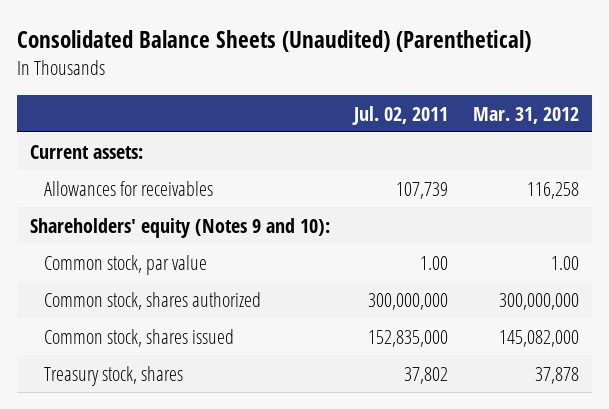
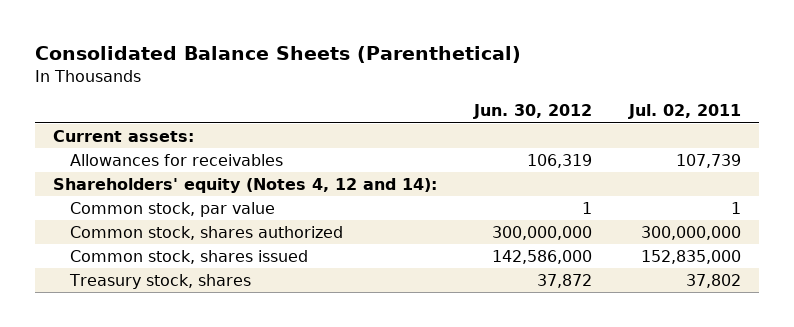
- Consolidated Balance Sheets (Unaudited) (Parenthetical)
+ Consolidated Balance Sheets (Parenthetical)
- | Jul. 02, 2011 | Mar. 31, 2012
+ | Jun. 30, 2012 | Jul. 02, 2011
- Shareholders' equity (Notes 9 and 10):
- Common stock, par value | 1.00 | 1.00
+ Shareholders' equity (Notes 4, 12 and 14):
+ Common stock, par value | 1 | 1

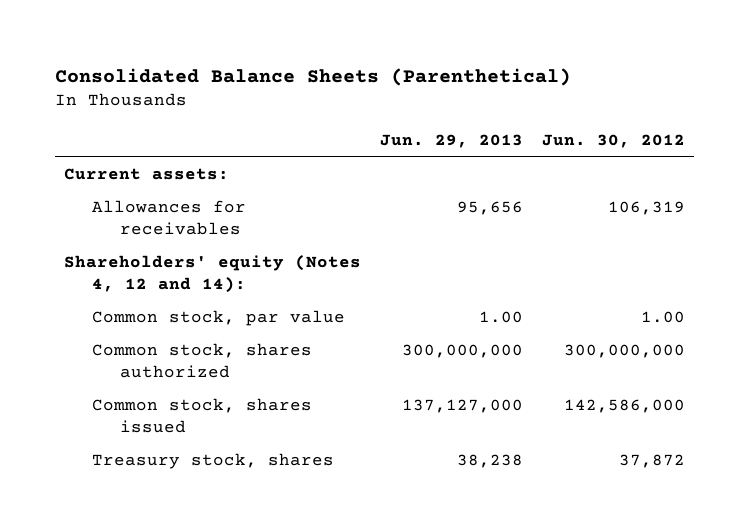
- | Jun. 30, 2012 | Jul. 02, 2011
+ | Jun. 29, 2013 | Jun. 30, 2012
- Common stock, par value | 1 | 1
+ Common stock, par value | 1.00 | 1.00

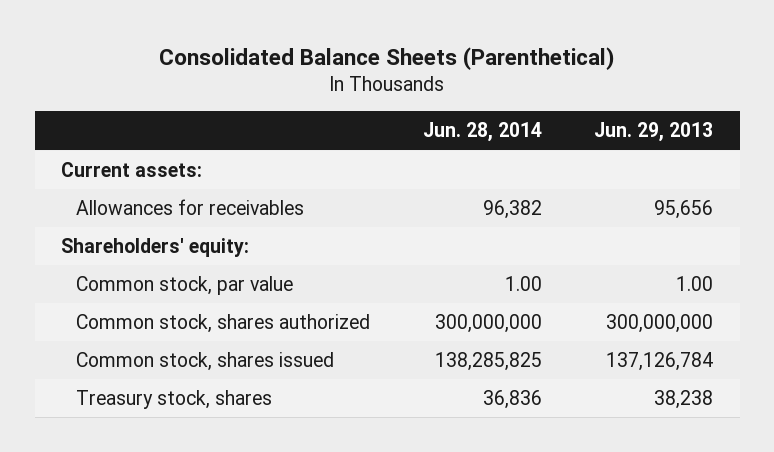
- | Jun. 29, 2013 | Jun. 30, 2012
+ | Jun. 28, 2014 | Jun. 29, 2013
- Shareholders' equity (Notes 4, 12 and 14):
+ Shareholders' equity:
- Common stock, shares issued | 137,127,000 | 142,586,000
+ Common stock, shares issued | 138,285,825 | 137,126,784

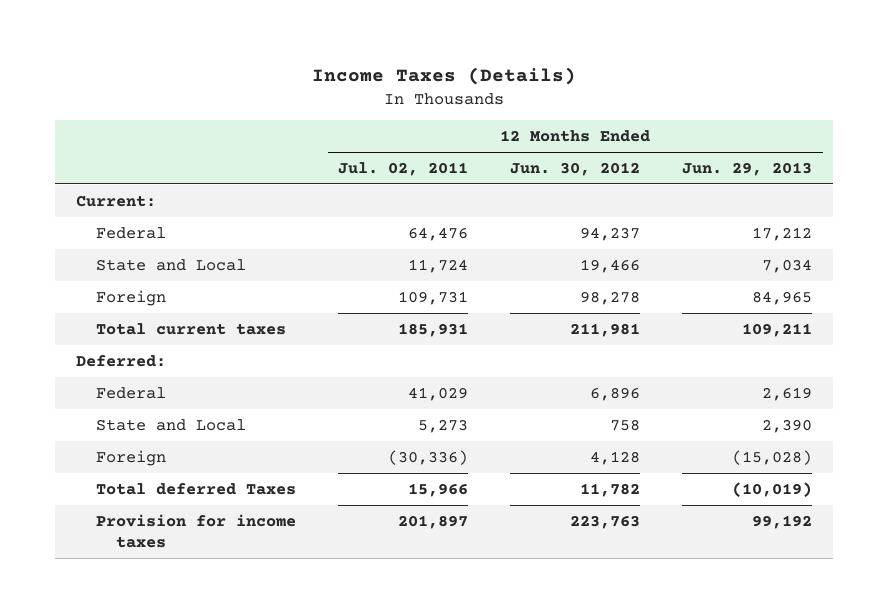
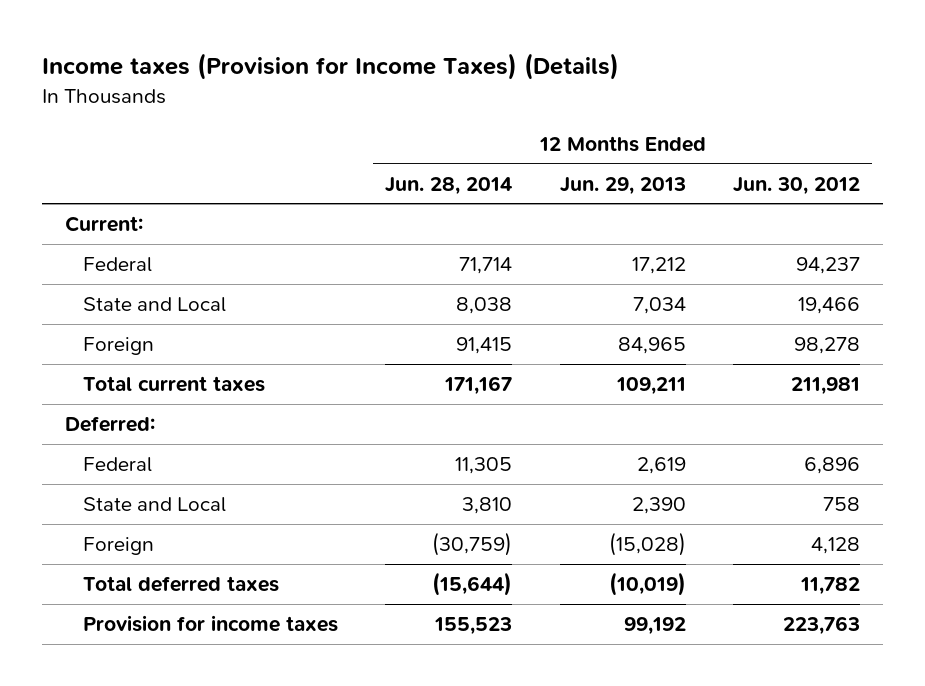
- Income Taxes (Details)
+ Income taxes (Provision for Income Taxes) (Details)
- | 12 Months Ended Jul. 02, 2011 | 12 Months Ended Jun. 30, 2012 | 12 Months Ended Jun. 29, 2013
+ | 12 Months Ended Jun. 28, 2014 | 12 Months Ended Jun. 29, 2013 | 12 Months Ended Jun. 30, 2012
- Total deferred Taxes | 15,966 | 11,782 | (10,019)
+ Total deferred taxes | (15,644) | (10,019) | 11,782

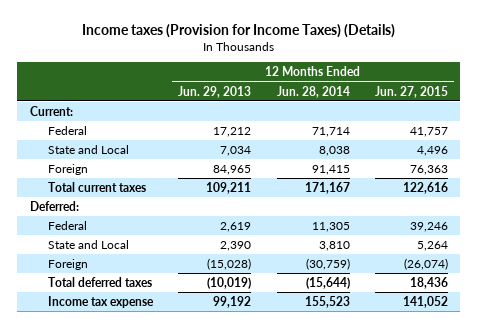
- | 12 Months Ended Jun. 28, 2014 | 12 Months Ended Jun. 29, 2013 | 12 Months Ended Jun. 30, 2012
+ | 12 Months Ended Jun. 29, 2013 | 12 Months Ended Jun. 28, 2014 | 12 Months Ended Jun. 27, 2015
- Provision for income taxes | 155,523 | 99,192 | 223,763
+ Income tax expense | 99,192 | 155,523 | 141,052

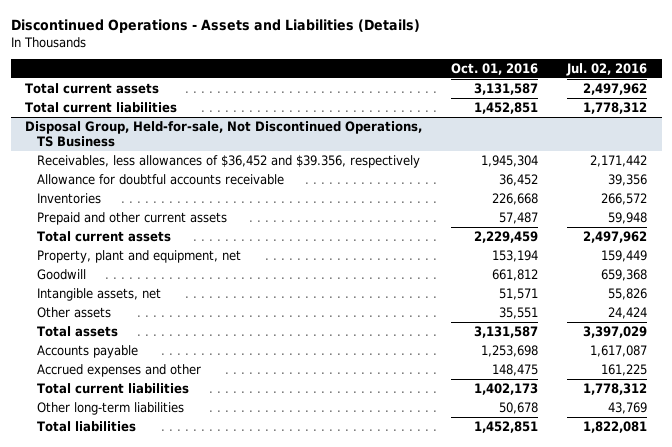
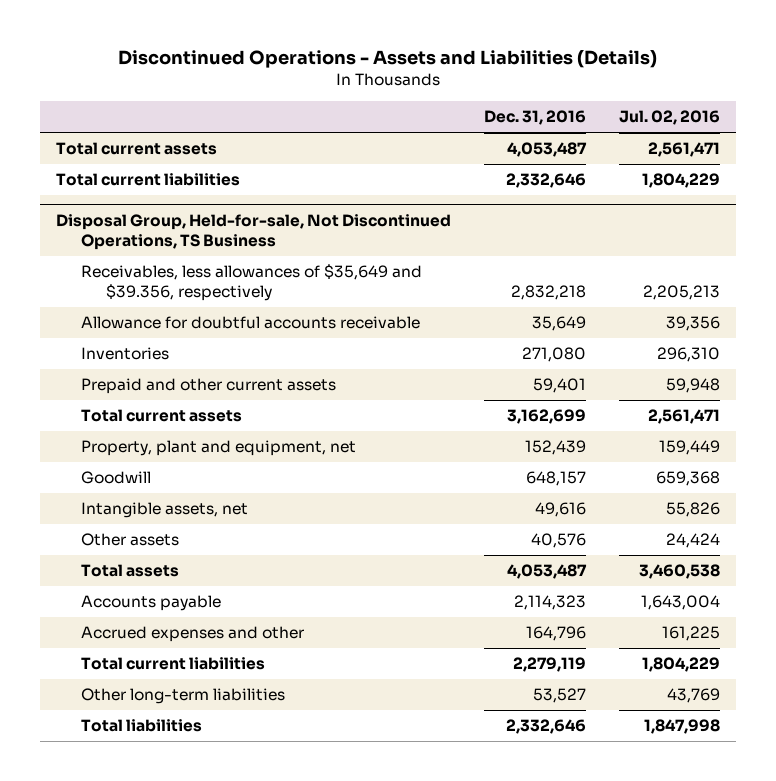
- | Oct. 01, 2016 | Jul. 02, 2016
+ | Dec. 31, 2016 | Jul. 02, 2016
- Total current assets | 3,131,587 | 2,497,962
- Total current liabilities | 1,452,851 | 1,778,312
+ Total current assets | 4,053,487 | 2,561,471
+ Total current liabilities | 2,332,646 | 1,804,229
@ Disposal Group, Held-for-sale, Not Discontinued Operations, TS Business
- Receivables, less allowances of $36,452 and $39.356, respectively | 1,945,304 | 2,171,442
+ Receivables, less allowances of $35,649 and $39.356, respectively | 2,832,218 | 2,205,213
- Inventories | 226,668 | 266,572
+ Inventories | 271,080 | 296,310
- Total current assets | 2,229,459 | 2,497,962
+ Total current assets | 3,162,699 | 2,561,471
- Total assets | 3,131,587 | 3,397,029
- Accounts payable | 1,253,698 | 1,617,087
+ Total assets | 4,053,487 | 3,460,538
+ Accounts payable | 2,114,323 | 1,643,004
- Total current liabilities | 1,402,173 | 1,778,312
+ Total current liabilities | 2,279,119 | 1,804,229
- Total liabilities | 1,452,851 | 1,822,081
+ Total liabilities | 2,332,646 | 1,847,998

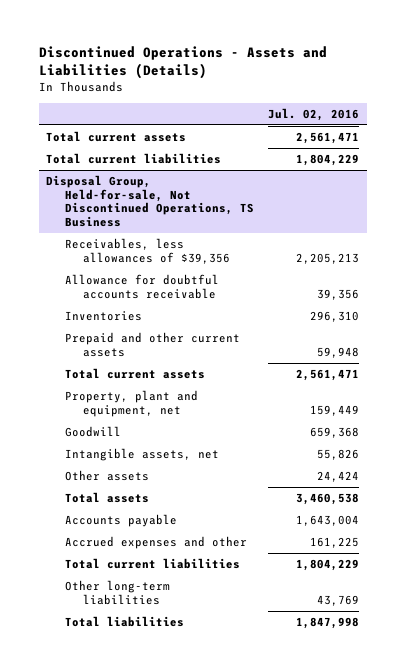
- | Dec. 31, 2016 | Jul. 02, 2016
+ | Jul. 02, 2016
@ Disposal Group, Held-for-sale, Not Discontinued Operations, TS Business
- Receivables, less allowances of $35,649 and $39.356, respectively | 2,832,218 | 2,205,213
+ Receivables, less allowances of $39,356 | 2,205,213

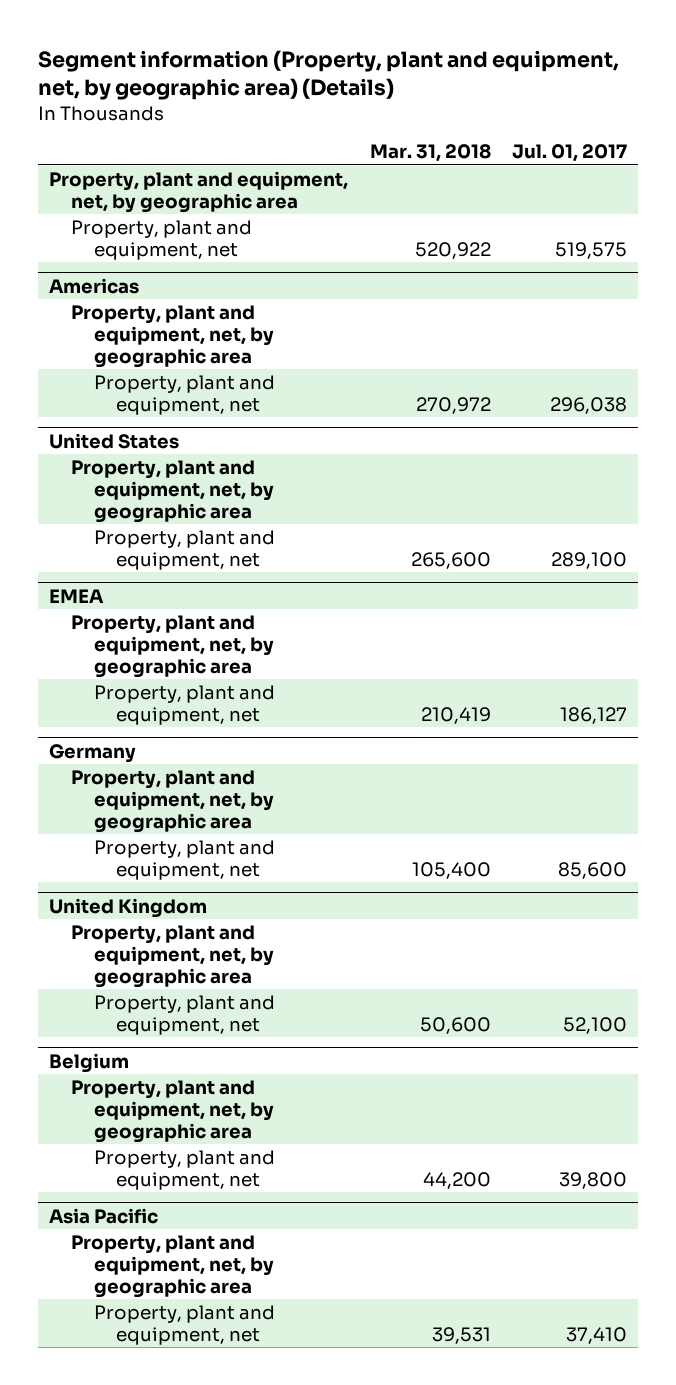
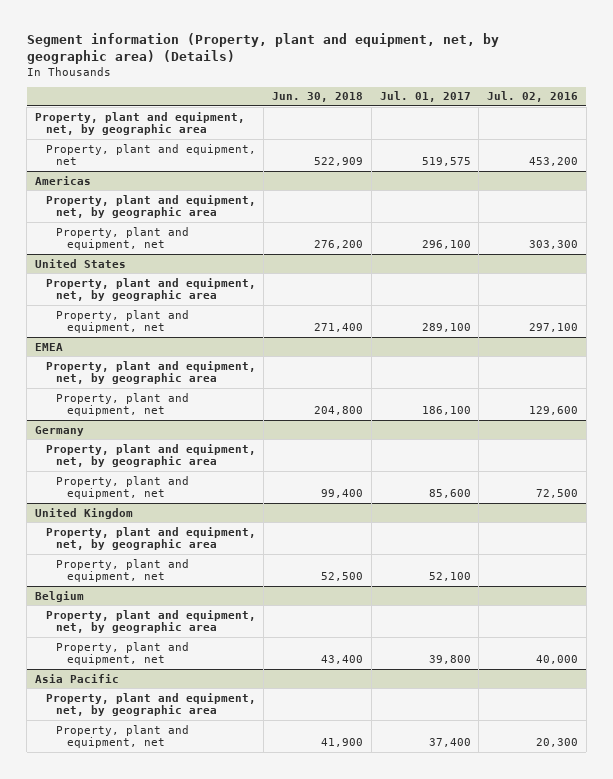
- | Mar. 31, 2018 | Jul. 01, 2017
+ | Jun. 30, 2018 | Jul. 01, 2017 | Jul. 02, 2016
@ Americas
- Property, plant and equipment, net | 270,972 | 296,038
+ Property, plant and equipment, net | 276,200 | 296,100 | 303,300
@ EMEA
- Property, plant and equipment, net | 210,419 | 186,127
+ Property, plant and equipment, net | 204,800 | 186,100 | 129,600
@ Asia Pacific
- Property, plant and equipment, net | 39,531 | 37,410
+ Property, plant and equipment, net | 41,900 | 37,400 | 20,300

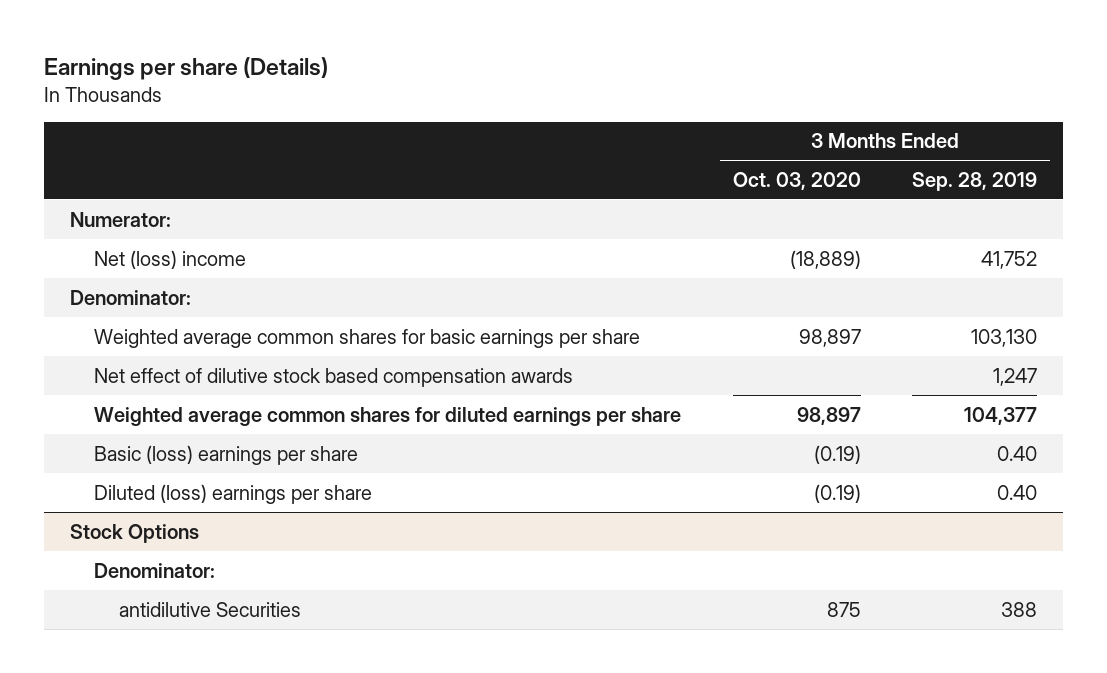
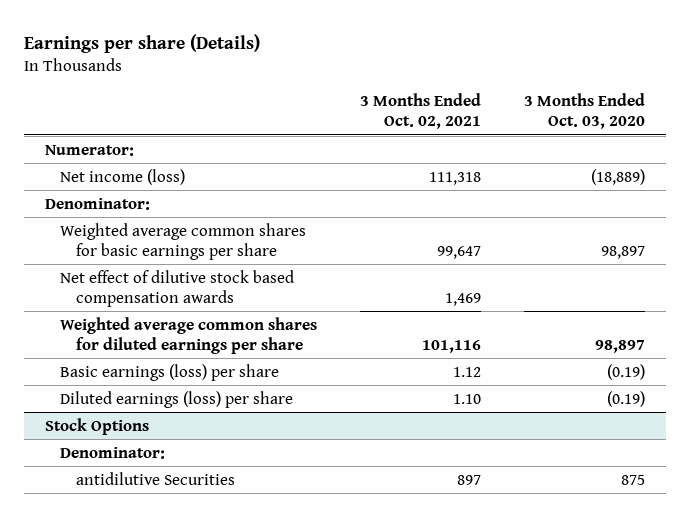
- | 3 Months Ended Oct. 03, 2020 | 3 Months Ended Sep. 28, 2019
+ | 3 Months Ended Oct. 02, 2021 | 3 Months Ended Oct. 03, 2020
- Net (loss) income | (18,889) | 41,752
+ Net income (loss) | 111,318 | (18,889)
- Basic (loss) earnings per share | (0.19) | 0.40
- Diluted (loss) earnings per share | (0.19) | 0.40
+ Basic earnings (loss) per share | 1.12 | (0.19)
+ Diluted earnings (loss) per share | 1.10 | (0.19)

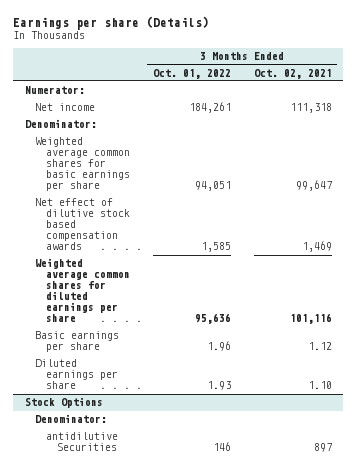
- | 3 Months Ended Oct. 02, 2021 | 3 Months Ended Oct. 03, 2020
+ | 3 Months Ended Oct. 01, 2022 | 3 Months Ended Oct. 02, 2021
- Net income (loss) | 111,318 | (18,889)
+ Net income | 184,261 | 111,318
- Basic earnings (loss) per share | 1.12 | (0.19)
- Diluted earnings (loss) per share | 1.10 | (0.19)
+ Basic earnings per share | 1.96 | 1.12
+ Diluted earnings per share | 1.93 | 1.10

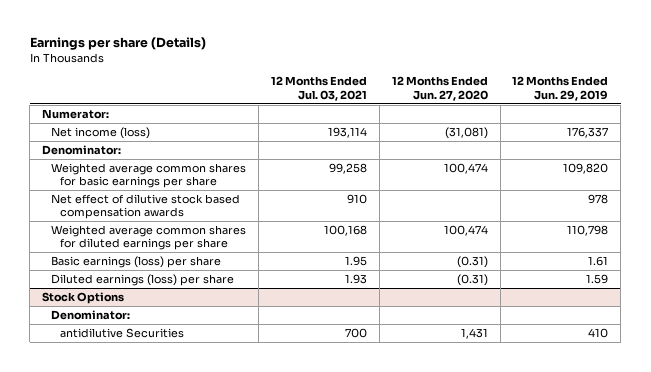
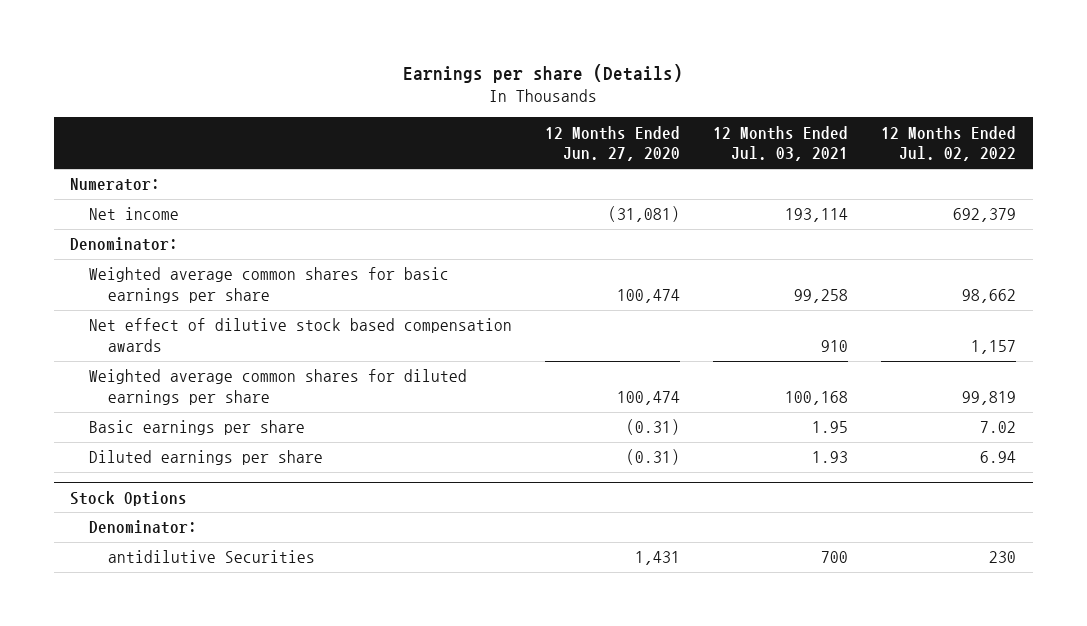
- | 12 Months Ended Jul. 03, 2021 | 12 Months Ended Jun. 27, 2020 | 12 Months Ended Jun. 29, 2019
+ | 12 Months Ended Jun. 27, 2020 | 12 Months Ended Jul. 03, 2021 | 12 Months Ended Jul. 02, 2022
- Net income (loss) | 193,114 | (31,081) | 176,337
+ Net income | (31,081) | 193,114 | 692,379
- Basic earnings (loss) per share | 1.95 | (0.31) | 1.61
- Diluted earnings (loss) per share | 1.93 | (0.31) | 1.59
+ Basic earnings per share | (0.31) | 1.95 | 7.02
+ Diluted earnings per share | (0.31) | 1.93 | 6.94

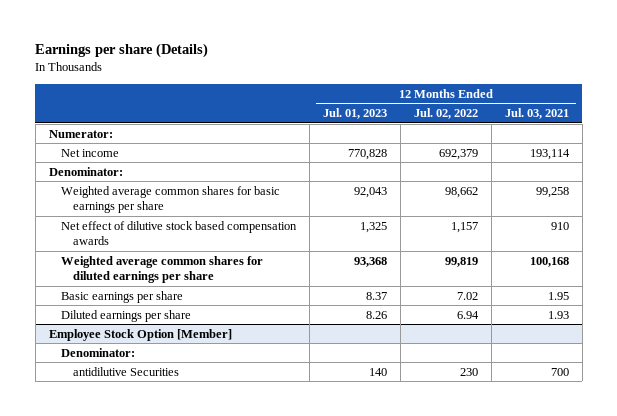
- | 12 Months Ended Jun. 27, 2020 | 12 Months Ended Jul. 03, 2021 | 12 Months Ended Jul. 02, 2022
+ | 12 Months Ended Jul. 01, 2023 | 12 Months Ended Jul. 02, 2022 | 12 Months Ended Jul. 03, 2021
- Stock Options
+ Employee Stock Option [Member]

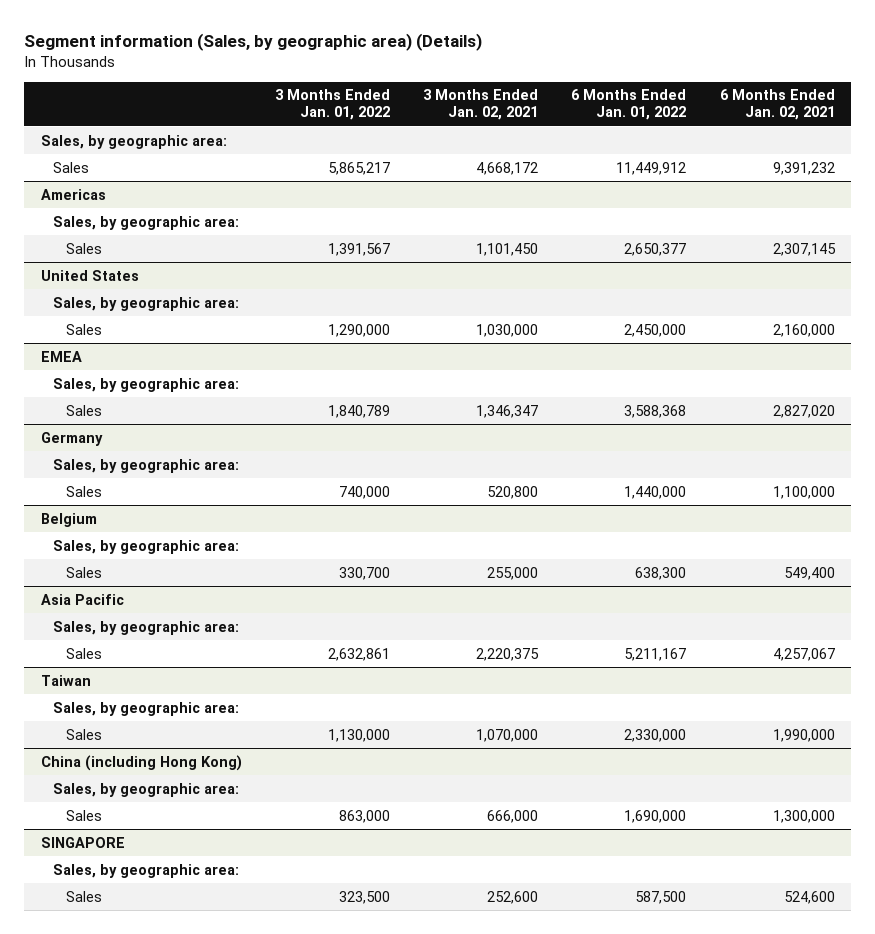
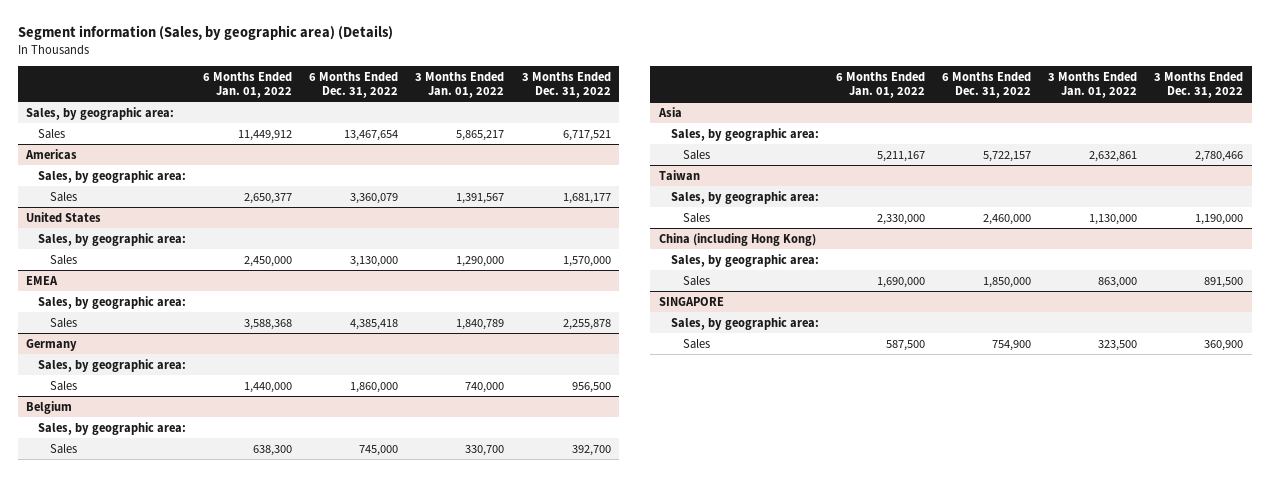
- | 3 Months Ended Jan. 01, 2022 | 3 Months Ended Jan. 02, 2021 | 6 Months Ended Jan. 01, 2022 | 6 Months Ended Jan. 02, 2021
+ | 6 Months Ended Jan. 01, 2022 | 6 Months Ended Dec. 31, 2022 | 3 Months Ended Jan. 01, 2022 | 3 Months Ended Dec. 31, 2022
- Asia Pacific
+ Asia

